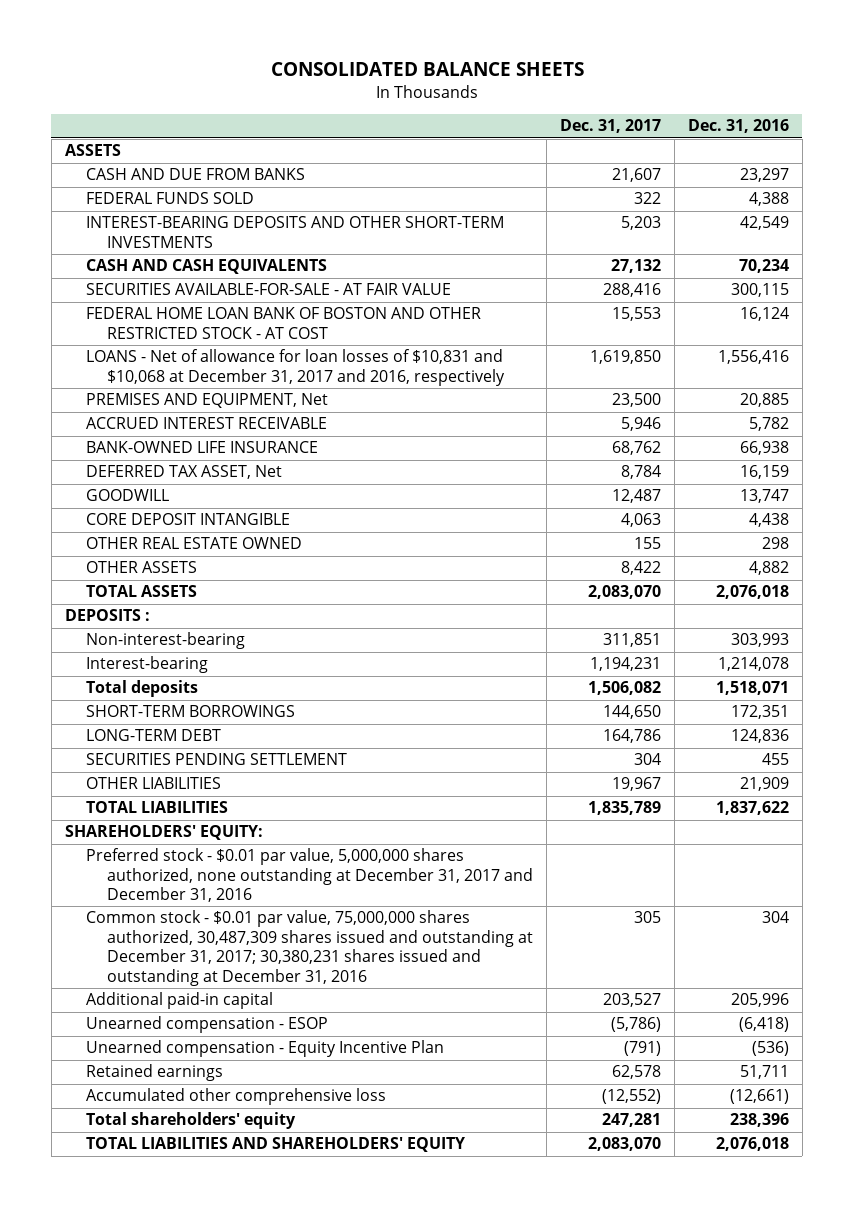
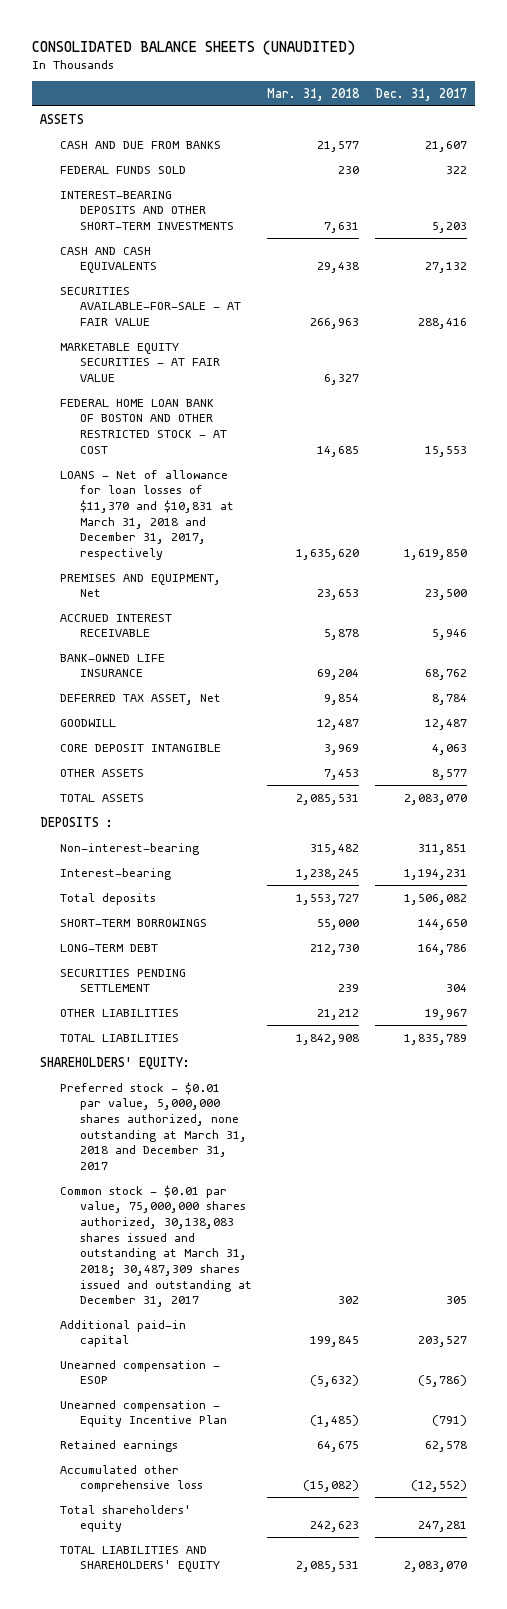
- CONSOLIDATED BALANCE SHEETS
+ CONSOLIDATED BALANCE SHEETS (UNAUDITED)
- | Dec. 31, 2017 | Dec. 31, 2016
+ | Mar. 31, 2018 | Dec. 31, 2017
+ MARKETABLE EQUITY SECURITIES - AT FAIR VALUE | 6,327 |
- LOANS - Net of allowance for loan losses of $10,831 and $10,068 at December 31, 2017 and 2016, respectively | 1,619,850 | 1,556,416
+ LOANS - Net of allowance for loan losses of $11,370 and $10,831 at March 31, 2018 and December 31, 2017, respectively | 1,635,620 | 1,619,850
- OTHER REAL ESTATE OWNED | 155 | 298
- OTHER ASSETS | 8,422 | 4,882
+ OTHER ASSETS | 7,453 | 8,577
- Preferred stock - $0.01 par value, 5,000,000 shares authorized, none outstanding at December 31, 2017 and December 31, 2016
- Common stock - $0.01 par value, 75,000,000 shares authorized, 30,487,309 shares issued and outstanding at December 31, 2017; 30,380,231 shares issued and outstanding at December 31, 2016 | 305 | 304
+ Preferred stock - $0.01 par value, 5,000,000 shares authorized, none outstanding at March 31, 2018 and December 31, 2017
+ Common stock - $0.01 par value, 75,000,000 shares authorized, 30,138,083 shares issued and outstanding at March 31, 2018; 30,487,309 shares issued and outstanding at December 31, 2017 | 302 | 305

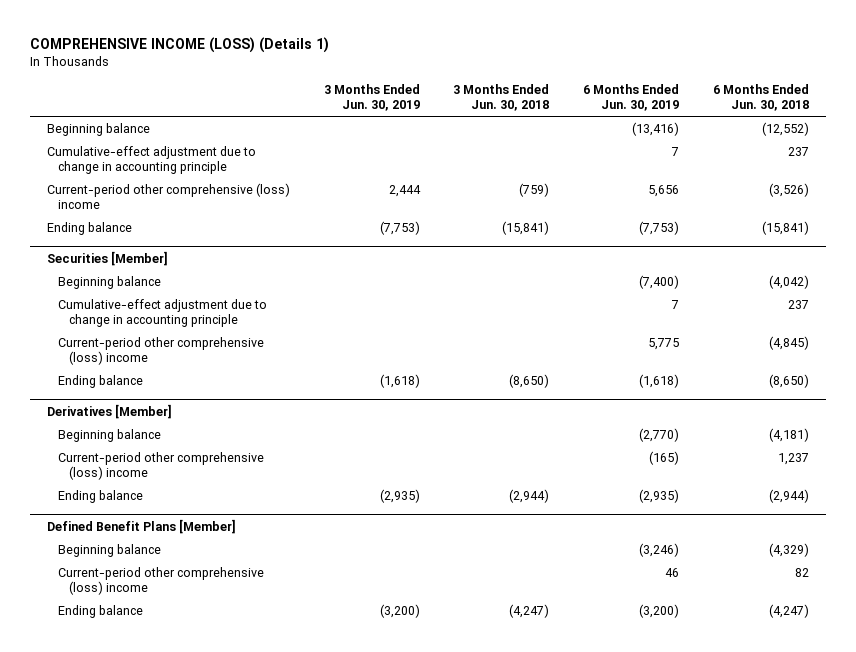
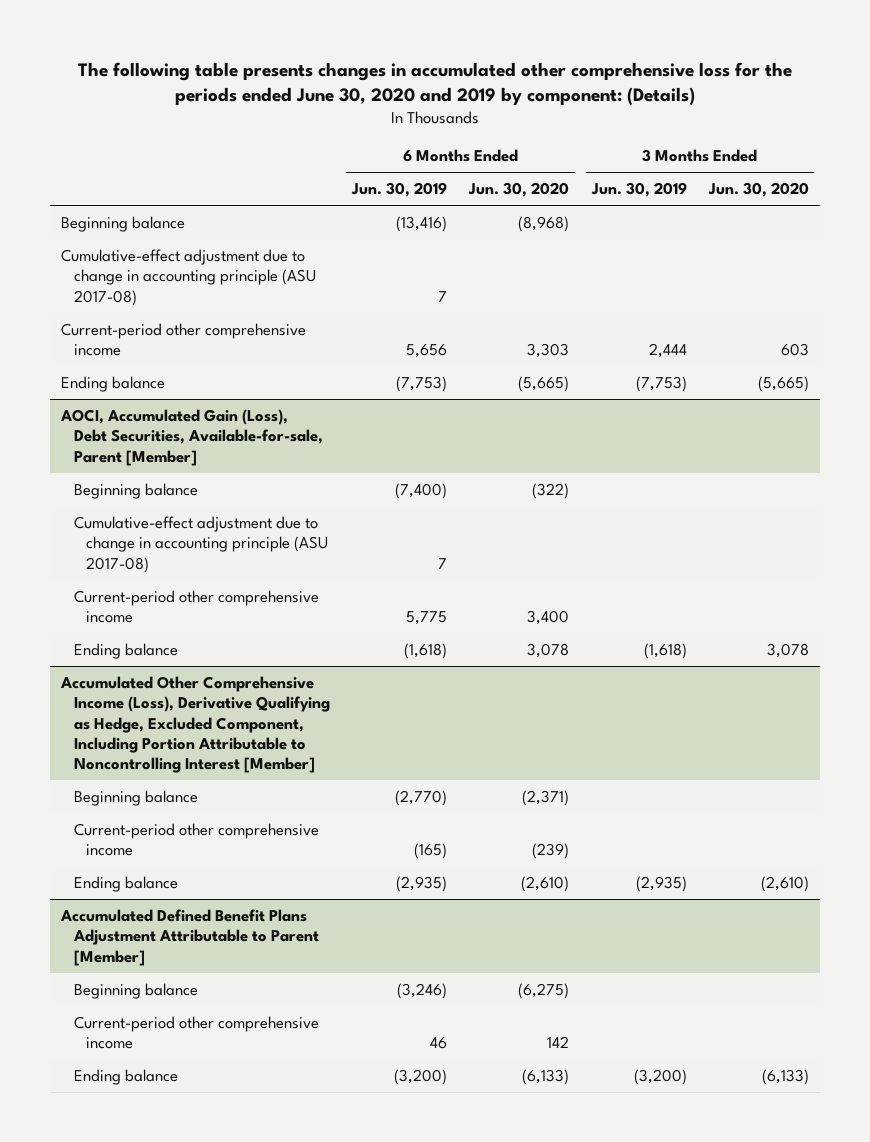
- COMPREHENSIVE INCOME (LOSS) (Details 1)
+ The following table presents changes in accumulated other comprehensive loss for the periods ended June 30, 2020 and 2019 by component: (Details)
- | 3 Months Ended Jun. 30, 2019 | 3 Months Ended Jun. 30, 2018 | 6 Months Ended Jun. 30, 2019 | 6 Months Ended Jun. 30, 2018
+ | 6 Months Ended Jun. 30, 2019 | 6 Months Ended Jun. 30, 2020 | 3 Months Ended Jun. 30, 2019 | 3 Months Ended Jun. 30, 2020
- Cumulative-effect adjustment due to change in accounting principle | | | 7 | 237
- Current-period other comprehensive (loss) income | 2,444 | (759) | 5,656 | (3,526)
+ Cumulative-effect adjustment due to change in accounting principle (ASU 2017-08) | 7 | | |
+ Current-period other comprehensive income | 5,656 | 3,303 | 2,444 | 603
- Securities [Member]
+ AOCI, Accumulated Gain (Loss), Debt Securities, Available-for-sale, Parent [Member]
- Cumulative-effect adjustment due to change in accounting principle | | | 7 | 237
- Current-period other comprehensive (loss) income | | | 5,775 | (4,845)
+ Cumulative-effect adjustment due to change in accounting principle (ASU 2017-08) | 7 | | |
+ Current-period other comprehensive income | 5,775 | 3,400 | |
- Derivatives [Member]
+ Accumulated Other Comprehensive Income (Loss), Derivative Qualifying as Hedge, Excluded Component, Including Portion Attributable to Noncontrolling Interest [Member]
- Current-period other comprehensive (loss) income | | | (165) | 1,237
+ Current-period other comprehensive income | (165) | (239) | |
- Defined Benefit Plans [Member]
+ Accumulated Defined Benefit Plans Adjustment Attributable to Parent [Member]
- Current-period other comprehensive (loss) income | | | 46 | 82
+ Current-period other comprehensive income | 46 | 142 | |

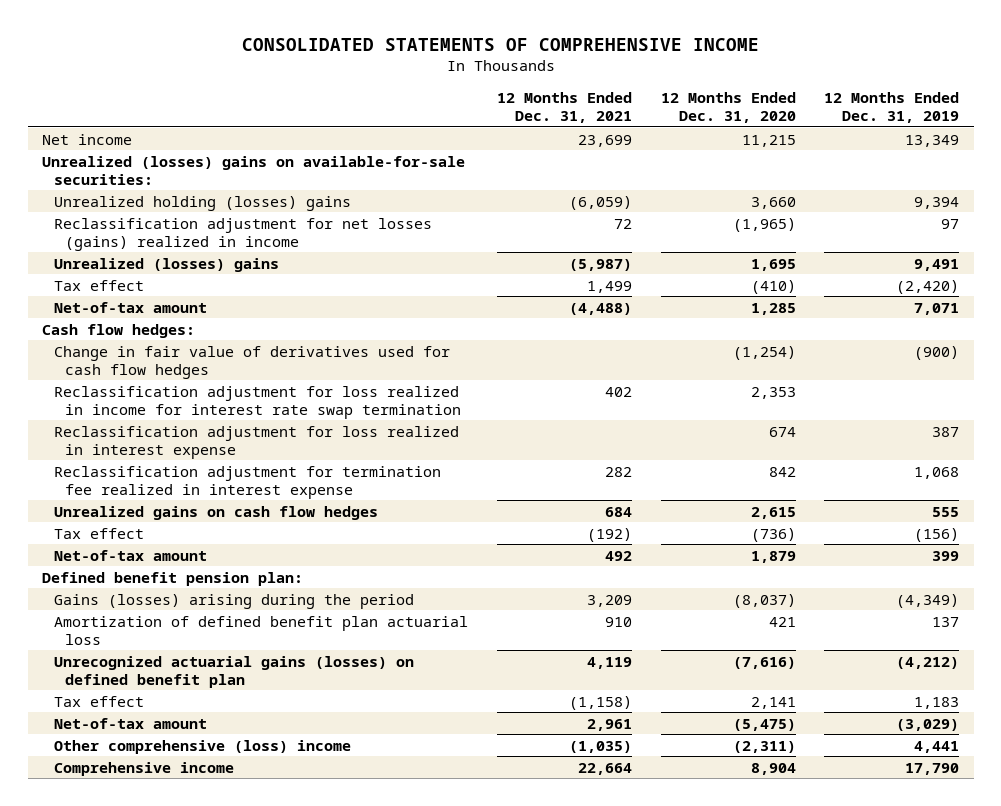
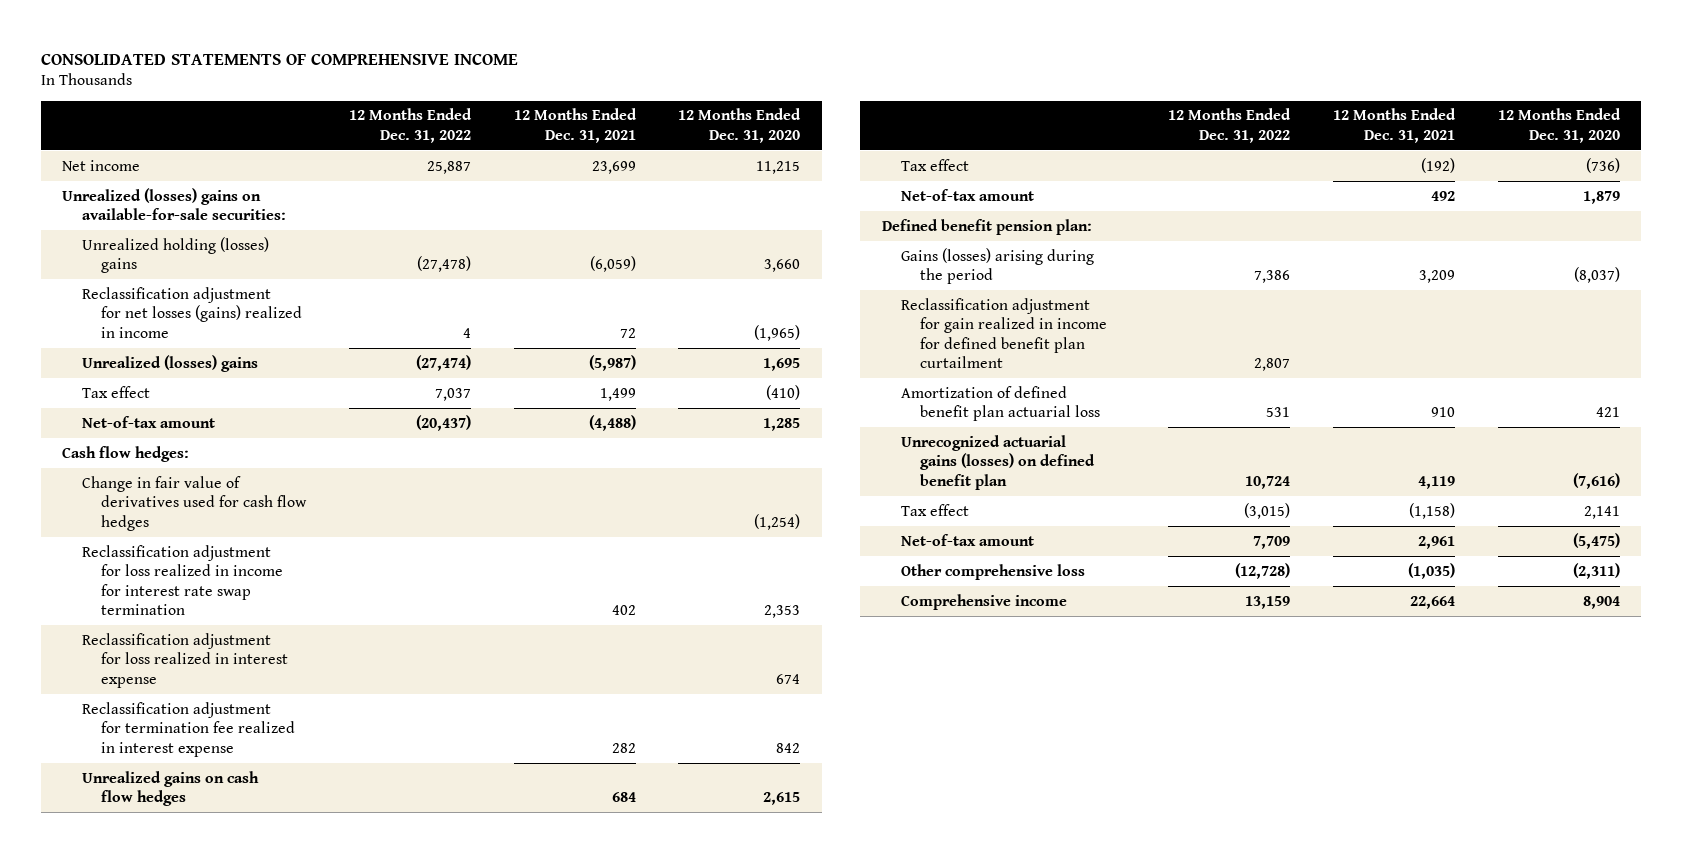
- | 12 Months Ended Dec. 31, 2021 | 12 Months Ended Dec. 31, 2020 | 12 Months Ended Dec. 31, 2019
+ | 12 Months Ended Dec. 31, 2022 | 12 Months Ended Dec. 31, 2021 | 12 Months Ended Dec. 31, 2020
+ Reclassification adjustment for gain realized in income for defined benefit plan curtailment | 2,807 | |
- Other comprehensive (loss) income | (1,035) | (2,311) | 4,441
+ Other comprehensive loss | (12,728) | (1,035) | (2,311)

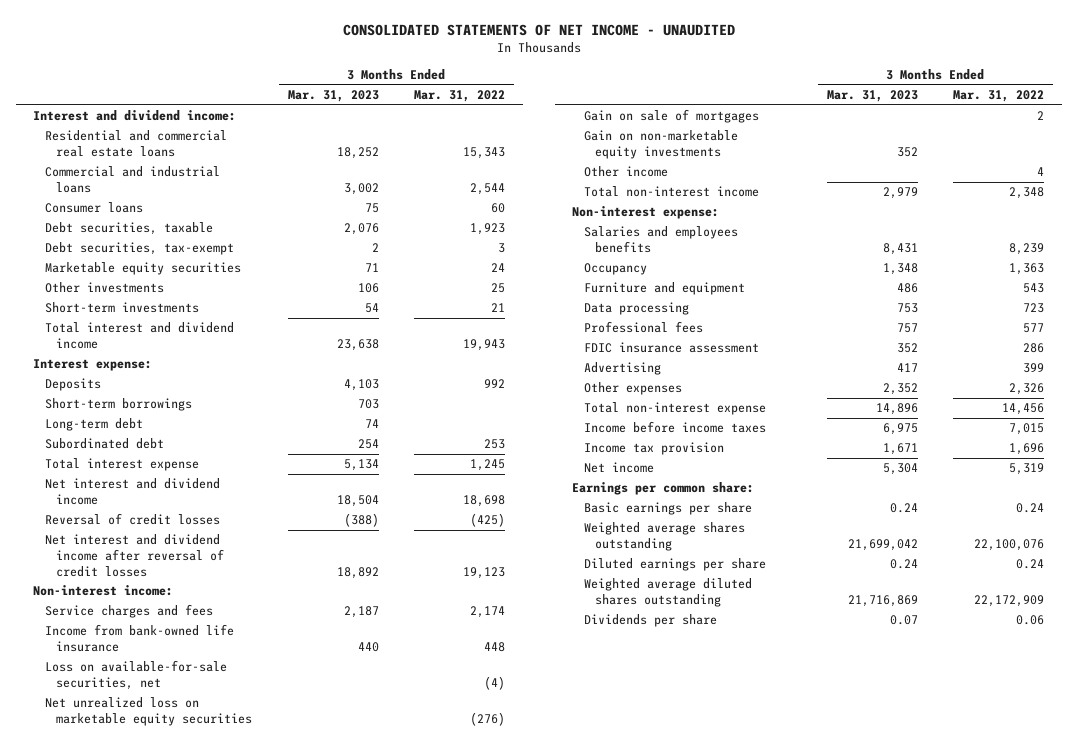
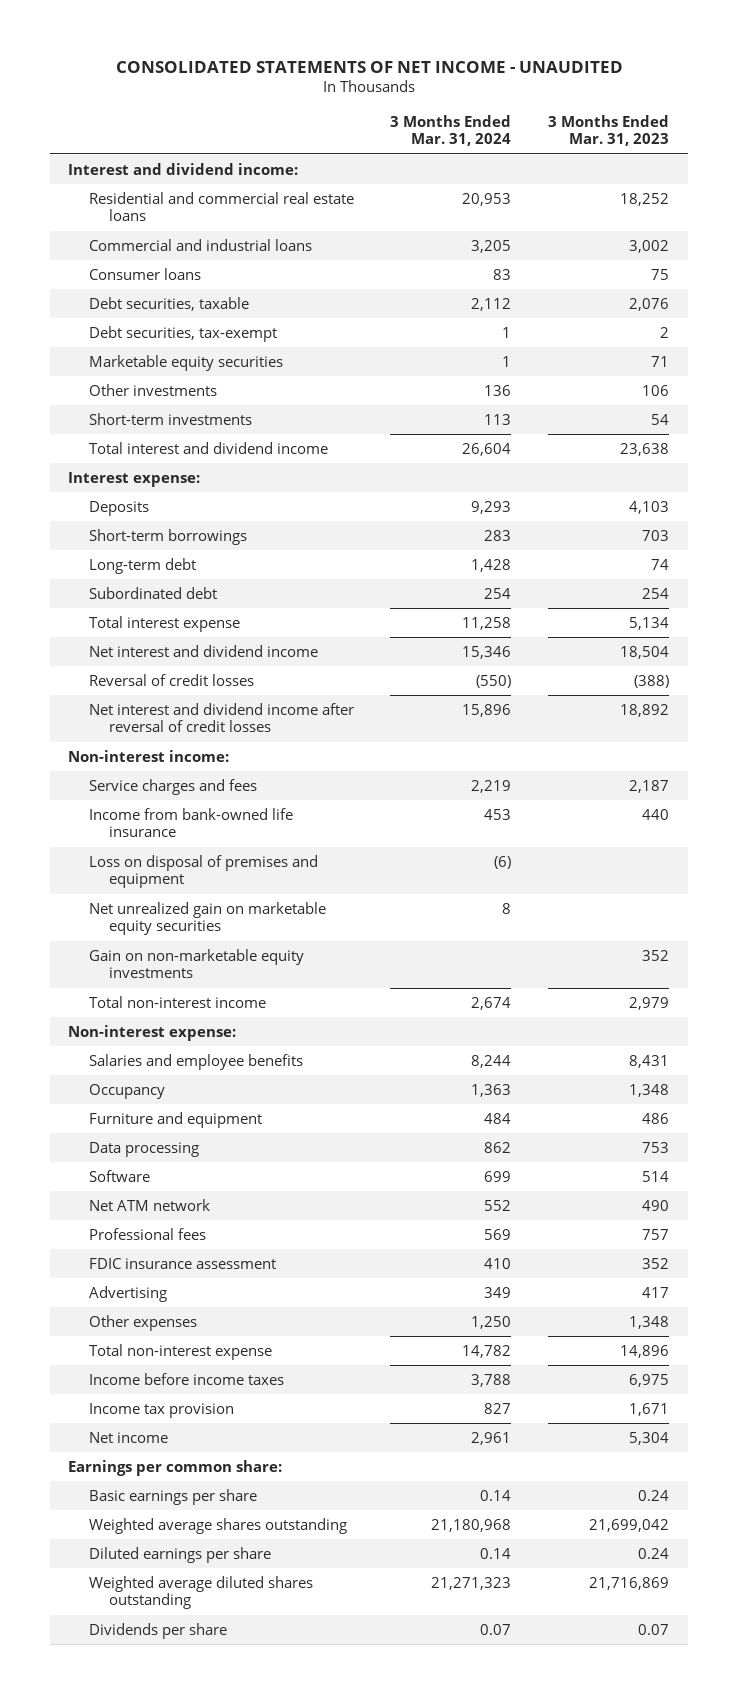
- | 3 Months Ended Mar. 31, 2023 | 3 Months Ended Mar. 31, 2022
+ | 3 Months Ended Mar. 31, 2024 | 3 Months Ended Mar. 31, 2023
- Loss on available-for-sale securities, net | | (4)
- Net unrealized loss on marketable equity securities | | (276)
- Gain on sale of mortgages | | 2
+ Loss on disposal of premises and equipment | (6) |
+ Net unrealized gain on marketable equity securities | 8 |
- Other income | | 4
- Salaries and employees benefits | 8,431 | 8,239
+ Salaries and employee benefits | 8,244 | 8,431
+ Software | 699 | 514
+ Net ATM network | 552 | 490
- Other expenses | 2,352 | 2,326
+ Other expenses | 1,250 | 1,348

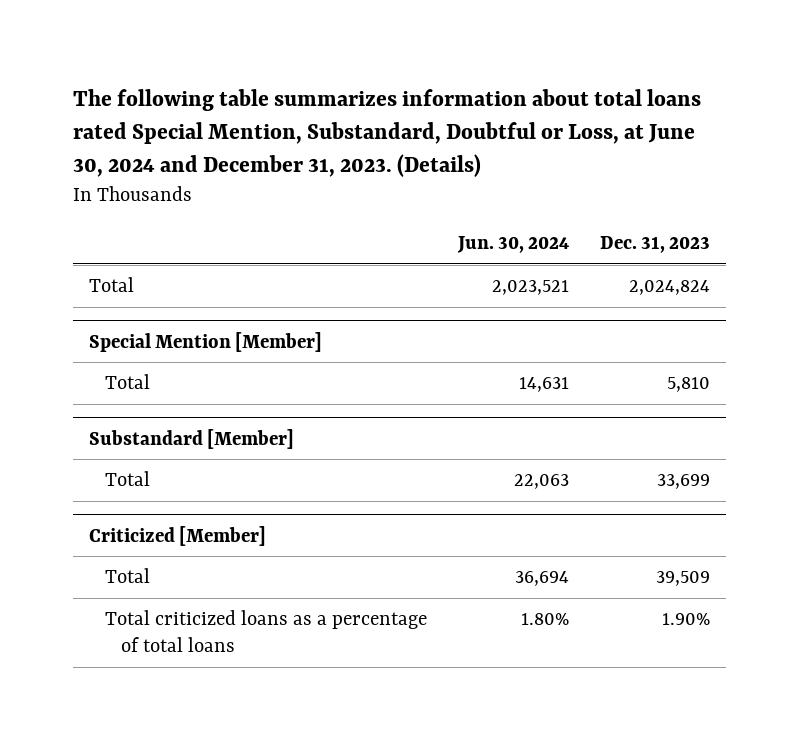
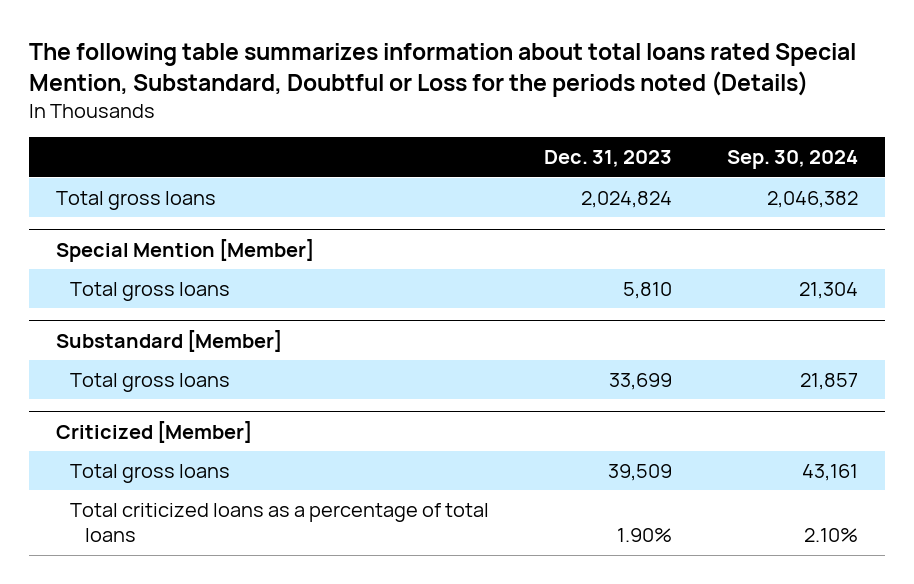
- The following table summarizes information about total loans rated Special Mention, Substandard, Doubtful or Loss, at June 30, 2024 and December 31, 2023. (Details)
+ The following table summarizes information about total loans rated Special Mention, Substandard, Doubtful or Loss for the periods noted (Details)
- | Jun. 30, 2024 | Dec. 31, 2023
+ | Dec. 31, 2023 | Sep. 30, 2024
- Total | 2,023,521 | 2,024,824
+ Total gross loans | 2,024,824 | 2,046,382
@ Special Mention [Member]
- Total | 14,631 | 5,810
+ Total gross loans | 5,810 | 21,304
@ Substandard [Member]
- Total | 22,063 | 33,699
+ Total gross loans | 33,699 | 21,857
@ Criticized [Member]
- Total | 36,694 | 39,509
+ Total gross loans | 39,509 | 43,161

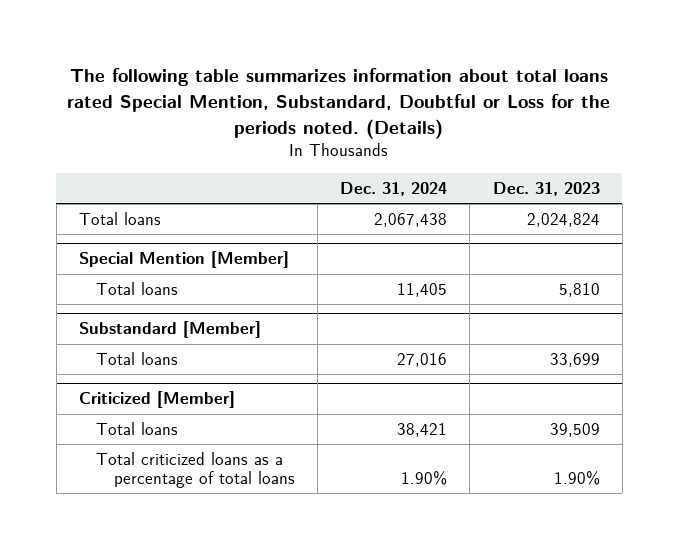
- The following table summarizes information about total loans rated Special Mention, Substandard, Doubtful or Loss for the periods noted (Details)
+ The following table summarizes information about total loans rated Special Mention, Substandard, Doubtful or Loss for the periods noted. (Details)
- | Dec. 31, 2023 | Sep. 30, 2024
+ | Dec. 31, 2024 | Dec. 31, 2023
- Total gross loans | 2,024,824 | 2,046,382
+ Total loans | 2,067,438 | 2,024,824
@ Special Mention [Member]
- Total gross loans | 5,810 | 21,304
+ Total loans | 11,405 | 5,810
@ Substandard [Member]
- Total gross loans | 33,699 | 21,857
+ Total loans | 27,016 | 33,699
@ Criticized [Member]
- Total gross loans | 39,509 | 43,161
+ Total loans | 38,421 | 39,509

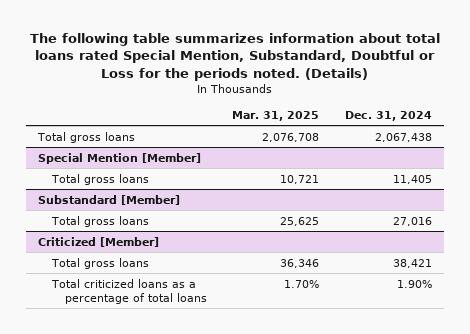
- | Dec. 31, 2024 | Dec. 31, 2023
+ | Mar. 31, 2025 | Dec. 31, 2024
- Total loans | 2,067,438 | 2,024,824
+ Total gross loans | 2,076,708 | 2,067,438
@ Special Mention [Member]
- Total loans | 11,405 | 5,810
+ Total gross loans | 10,721 | 11,405
@ Substandard [Member]
- Total loans | 27,016 | 33,699
+ Total gross loans | 25,625 | 27,016
@ Criticized [Member]
- Total loans | 38,421 | 39,509
+ Total gross loans | 36,346 | 38,421

